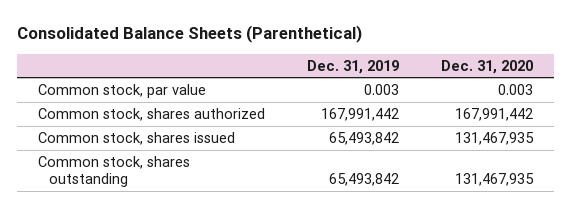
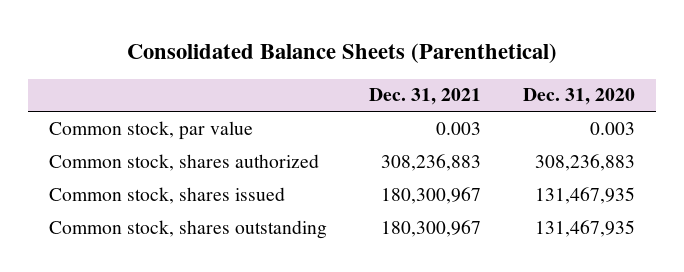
- | Dec. 31, 2019 | Dec. 31, 2020
+ | Dec. 31, 2021 | Dec. 31, 2020
- Common stock, shares authorized | 167,991,442 | 167,991,442
+ Common stock, shares authorized | 308,236,883 | 308,236,883

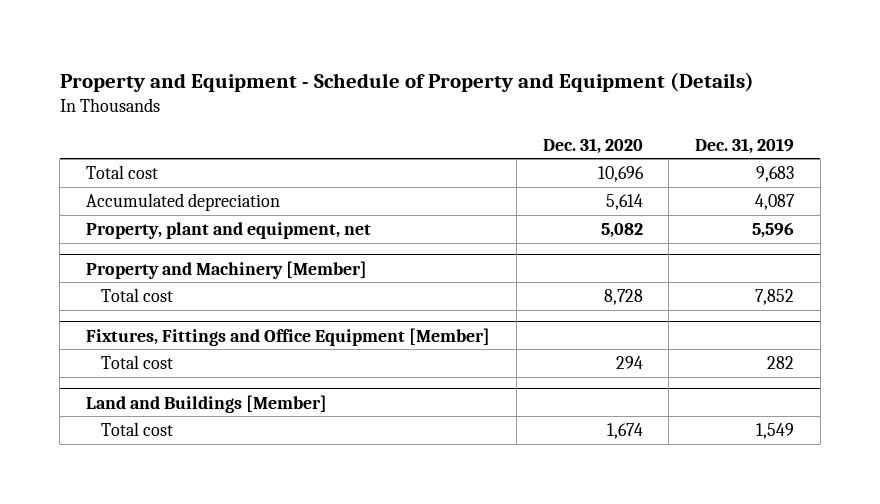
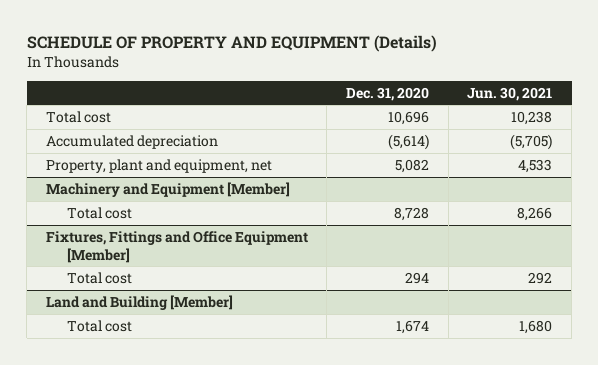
- Property and Equipment - Schedule of Property and Equipment (Details)
+ SCHEDULE OF PROPERTY AND EQUIPMENT (Details)
- | Dec. 31, 2020 | Dec. 31, 2019
+ | Dec. 31, 2020 | Jun. 30, 2021
- Accumulated depreciation | 5,614 | 4,087
+ Accumulated depreciation | (5,614) | (5,705)
- Property and Machinery [Member]
+ Machinery and Equipment [Member]
- Land and Buildings [Member]
+ Land and Building [Member]

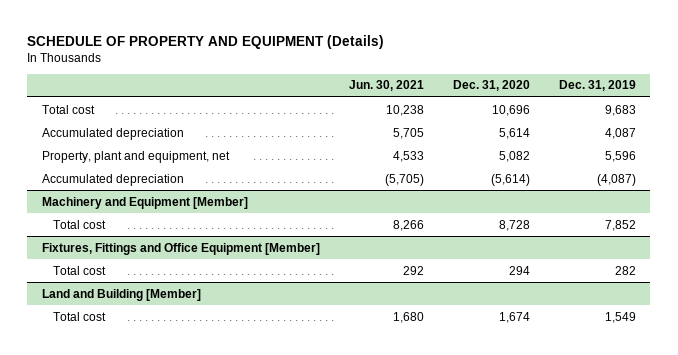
- | Dec. 31, 2020 | Jun. 30, 2021
+ | Jun. 30, 2021 | Dec. 31, 2020 | Dec. 31, 2019
+ Accumulated depreciation | 5,705 | 5,614 | 4,087
moved down: Accumulated depreciation | (5,705) | (5,614) | (4,087)

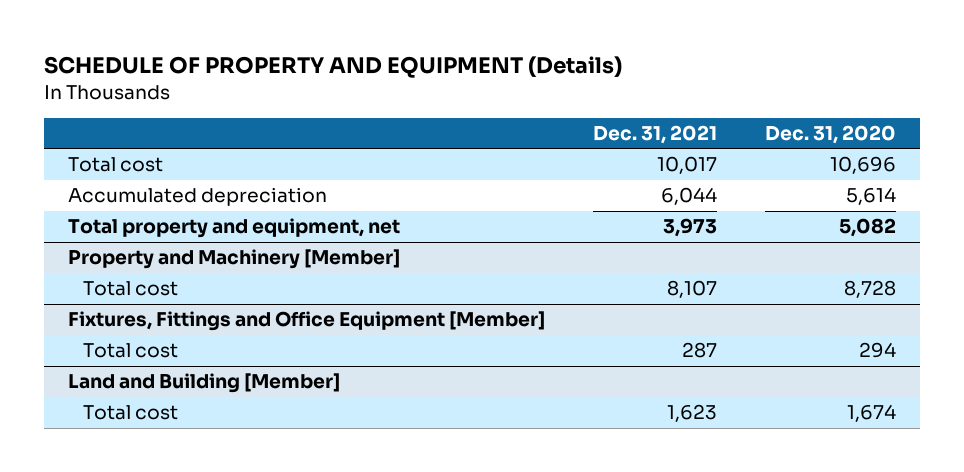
- | Jun. 30, 2021 | Dec. 31, 2020 | Dec. 31, 2019
+ | Dec. 31, 2021 | Dec. 31, 2020
- Property, plant and equipment, net | 4,533 | 5,082 | 5,596
- Accumulated depreciation | (5,705) | (5,614) | (4,087)
- Machinery and Equipment [Member]
+ Total property and equipment, net | 3,973 | 5,082
+ Property and Machinery [Member]

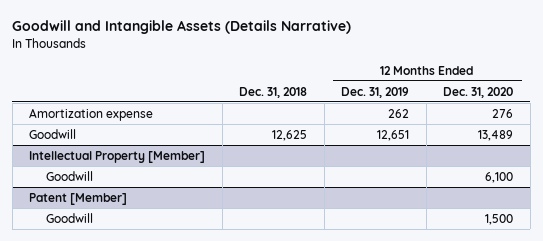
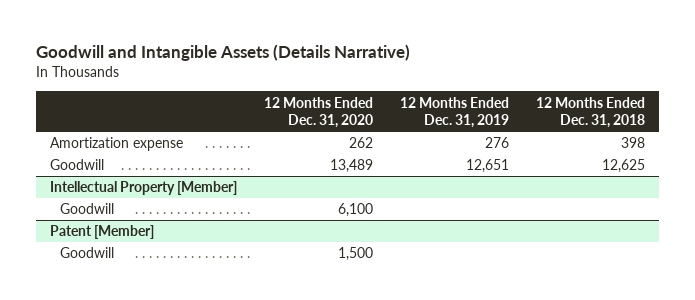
- | Dec. 31, 2018 | 12 Months Ended Dec. 31, 2019 | 12 Months Ended Dec. 31, 2020
+ | 12 Months Ended Dec. 31, 2020 | 12 Months Ended Dec. 31, 2019 | 12 Months Ended Dec. 31, 2018
- Amortization expense | | 262 | 276
+ Amortization expense | 262 | 276 | 398

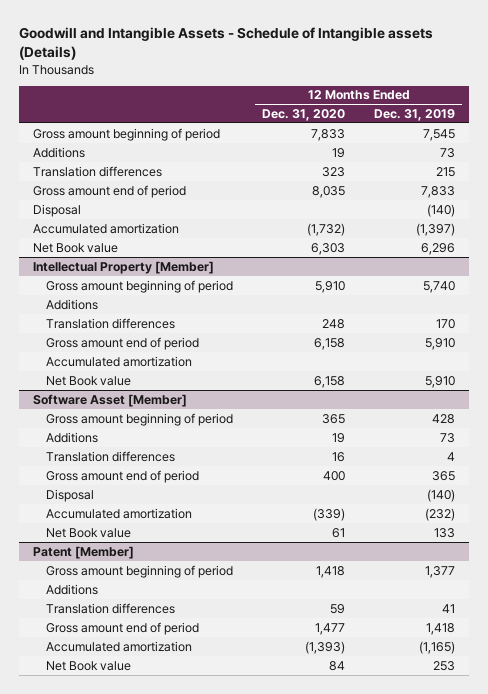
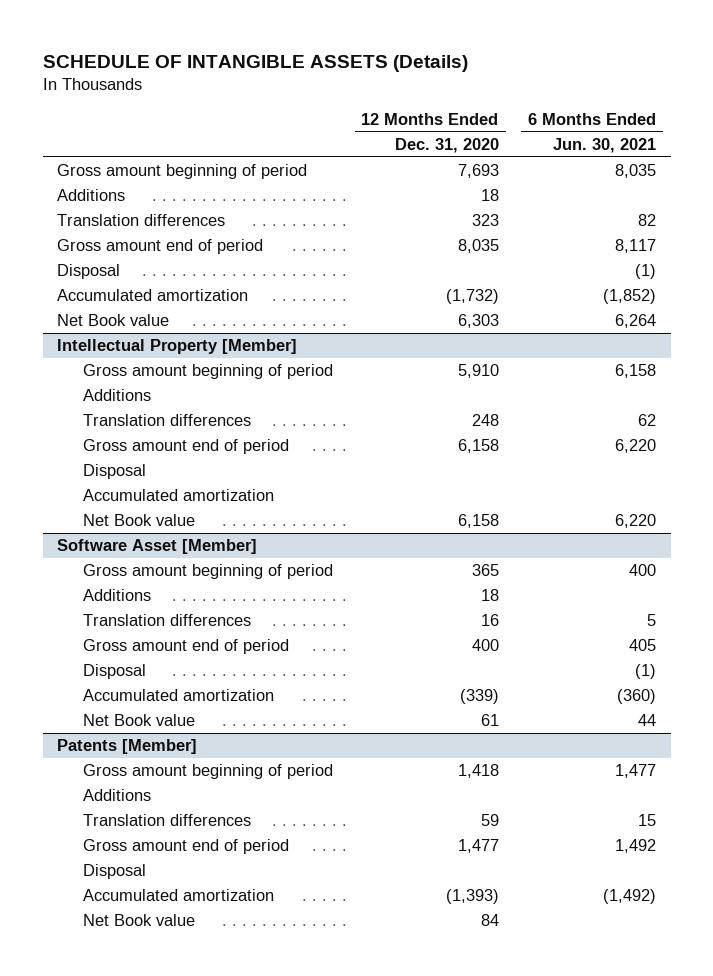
- Goodwill and Intangible Assets - Schedule of Intangible assets (Details)
+ SCHEDULE OF INTANGIBLE ASSETS (Details)
- | 12 Months Ended Dec. 31, 2020 | 12 Months Ended Dec. 31, 2019
+ | 12 Months Ended Dec. 31, 2020 | 6 Months Ended Jun. 30, 2021
- Gross amount beginning of period | 7,833 | 7,545
- Additions | 19 | 73
+ Gross amount beginning of period | 7,693 | 8,035
+ Additions | 18 |
@ Intellectual Property [Member]
+ Disposal
@ Software Asset [Member]
- Additions | 19 | 73
+ Additions | 18 |
- Patent [Member]
+ Patents [Member]
+ Disposal

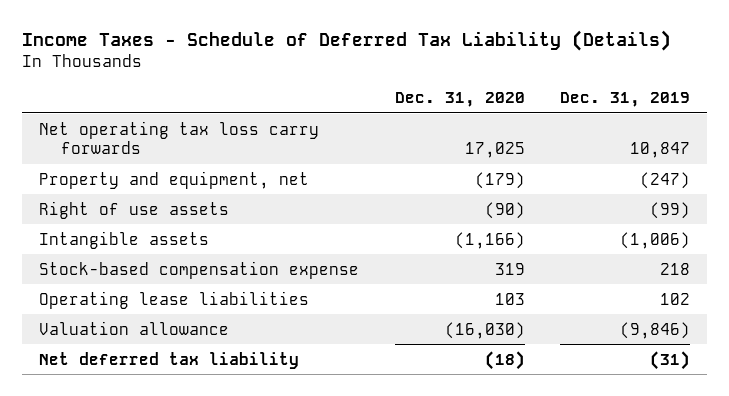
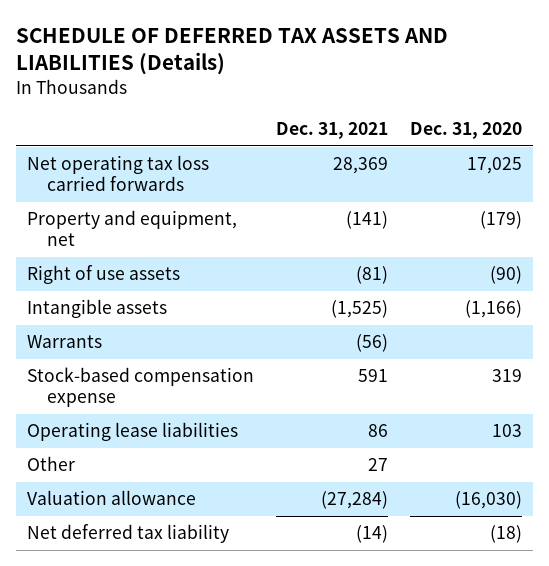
- Income Taxes - Schedule of Deferred Tax Liability (Details)
+ SCHEDULE OF DEFERRED TAX ASSETS AND LIABILITIES (Details)
- | Dec. 31, 2020 | Dec. 31, 2019
+ | Dec. 31, 2021 | Dec. 31, 2020
- Net operating tax loss carry forwards | 17,025 | 10,847
+ Net operating tax loss carried forwards | 28,369 | 17,025
+ Warrants | (56) |
+ Other | 27 |

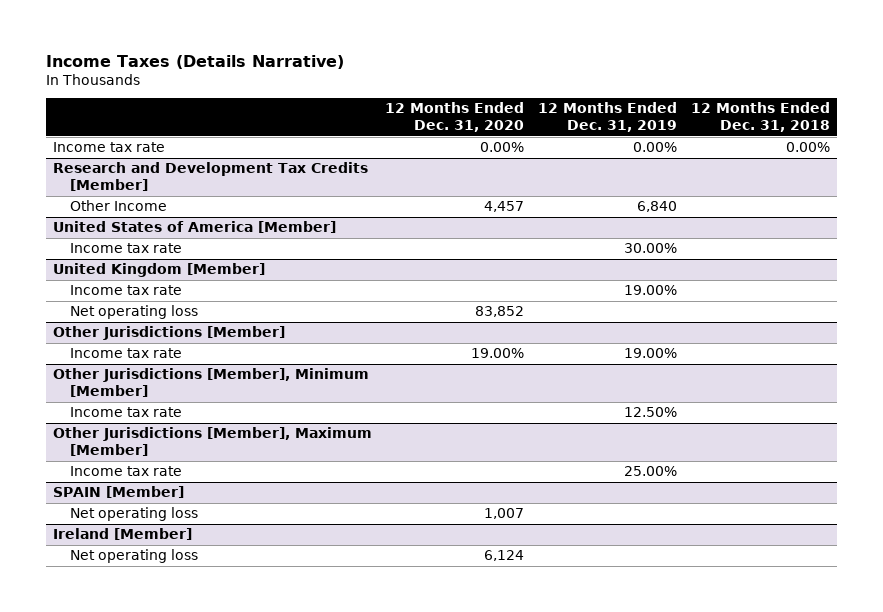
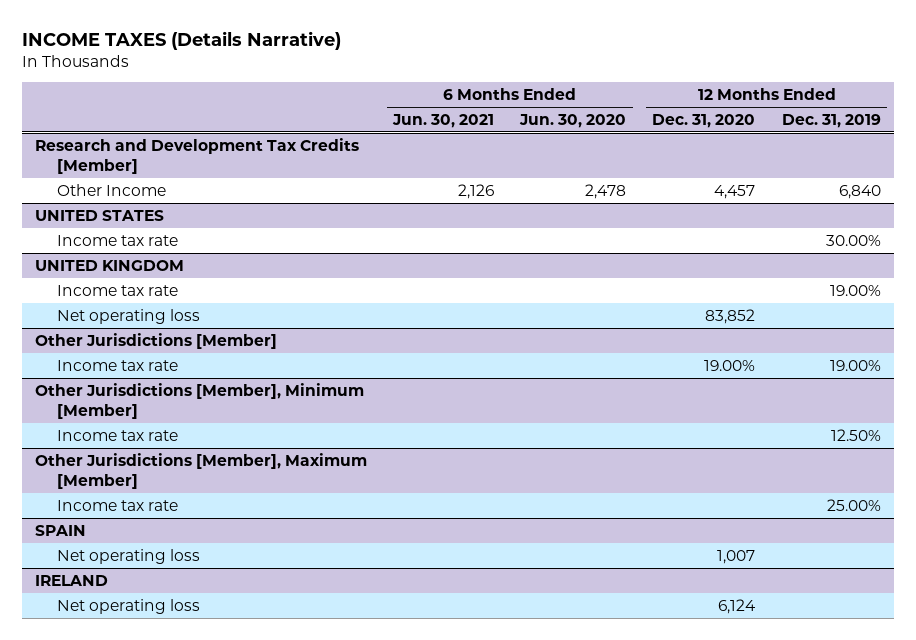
- Income Taxes (Details Narrative)
+ INCOME TAXES (Details Narrative)
- | 12 Months Ended Dec. 31, 2020 | 12 Months Ended Dec. 31, 2019 | 12 Months Ended Dec. 31, 2018
+ | 6 Months Ended Jun. 30, 2021 | 6 Months Ended Jun. 30, 2020 | 12 Months Ended Dec. 31, 2020 | 12 Months Ended Dec. 31, 2019
- Income tax rate | 0.00% | 0.00% | 0.00%
- United States of America [Member]
+ UNITED STATES
- United Kingdom [Member]
+ UNITED KINGDOM
- SPAIN [Member]
+ SPAIN
- Ireland [Member]
+ IRELAND

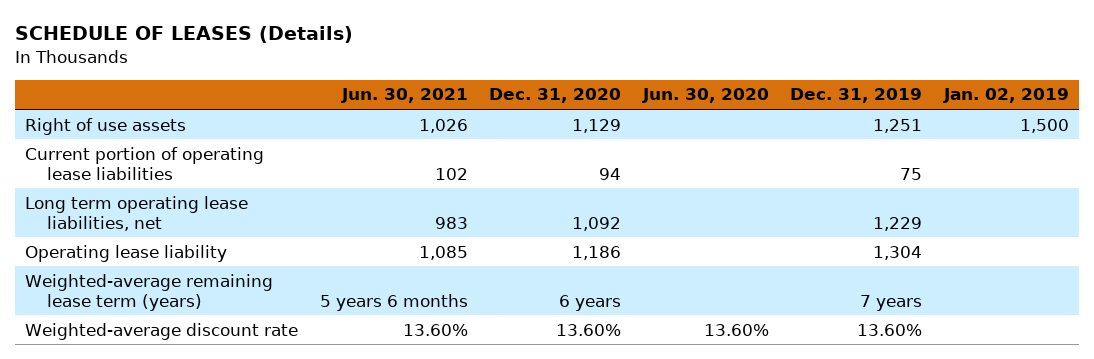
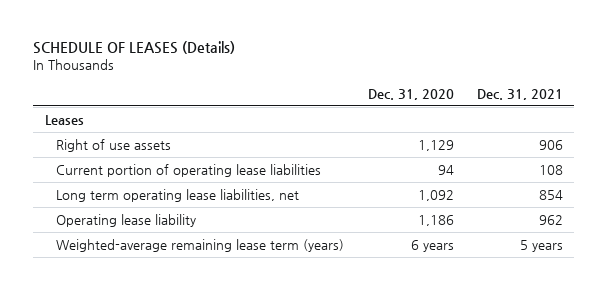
- | Jun. 30, 2021 | Dec. 31, 2020 | Jun. 30, 2020 | Dec. 31, 2019 | Jan. 02, 2019
+ | Dec. 31, 2020 | Dec. 31, 2021
+ Leases
- Weighted-average discount rate | 13.60% | 13.60% | 13.60% | 13.60% |

